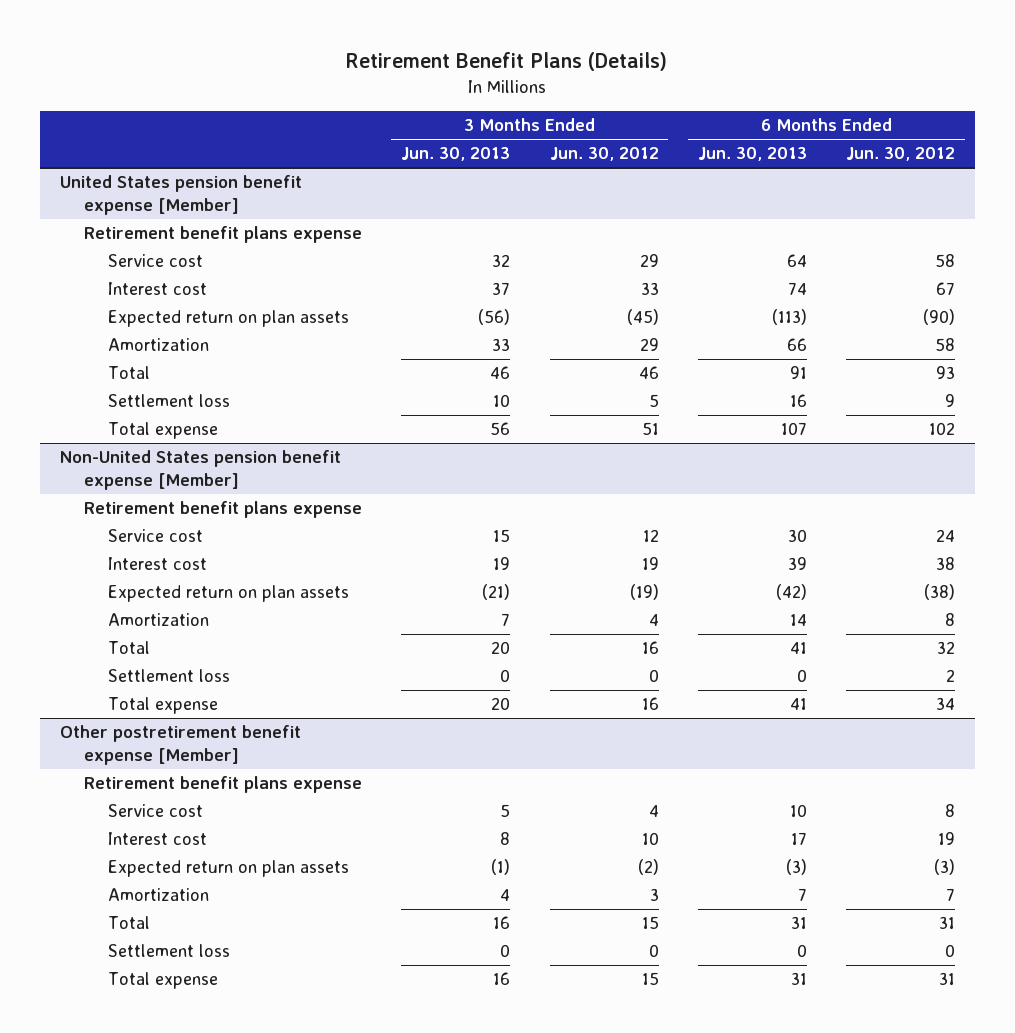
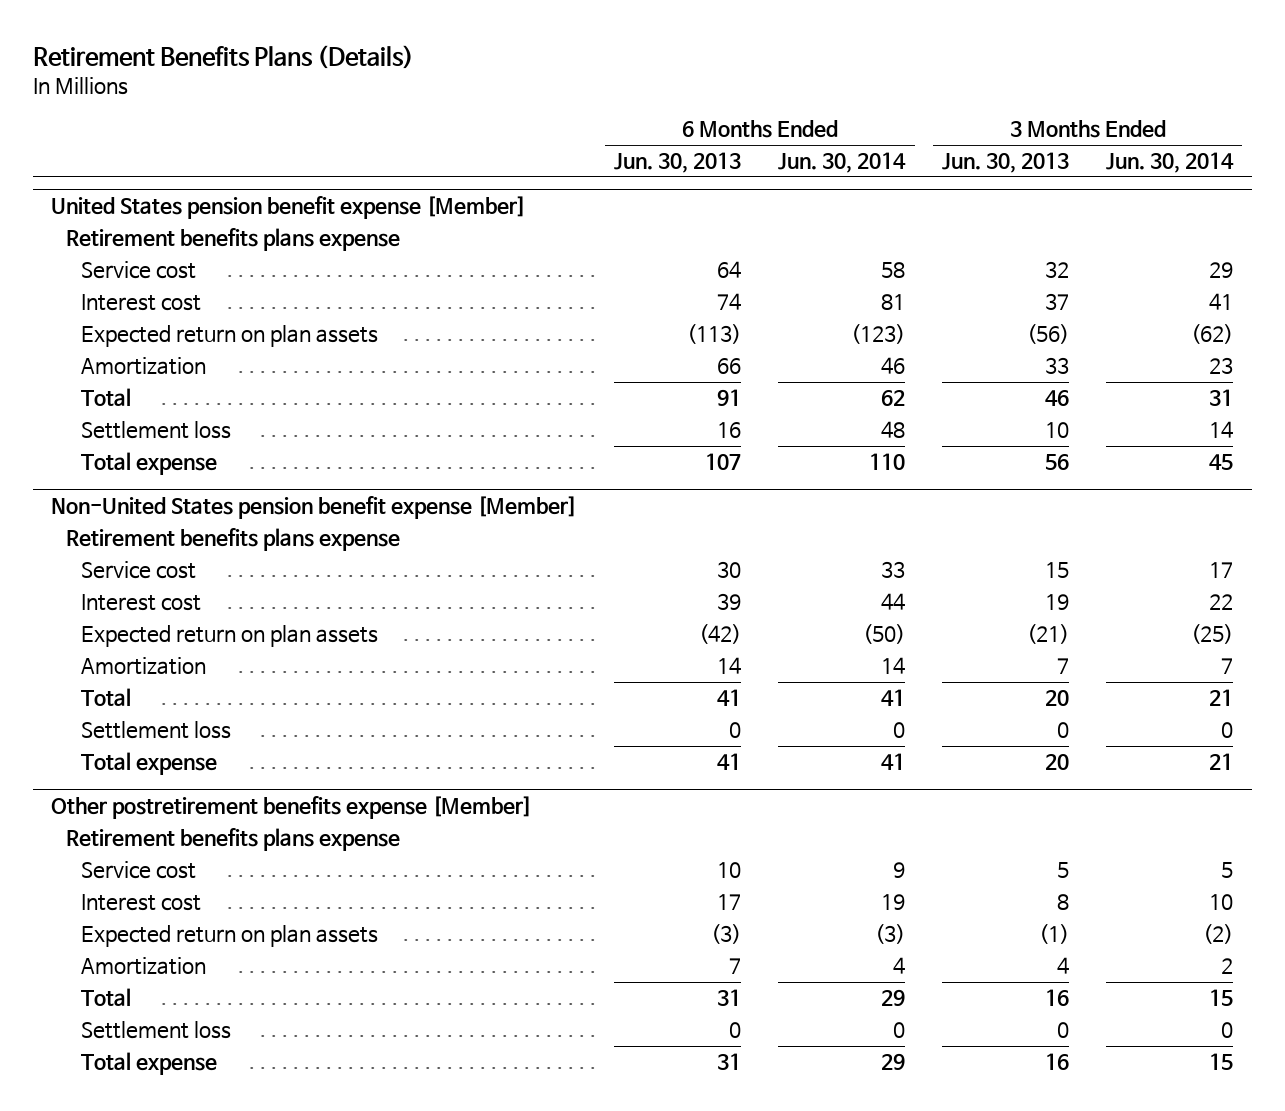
- Retirement Benefit Plans (Details)
+ Retirement Benefits Plans (Details)
- | 3 Months Ended Jun. 30, 2013 | 3 Months Ended Jun. 30, 2012 | 6 Months Ended Jun. 30, 2013 | 6 Months Ended Jun. 30, 2012
+ | 6 Months Ended Jun. 30, 2013 | 6 Months Ended Jun. 30, 2014 | 3 Months Ended Jun. 30, 2013 | 3 Months Ended Jun. 30, 2014
@ United States pension benefit expense [Member]
- Retirement benefit plans expense
+ Retirement benefits plans expense
@ Non-United States pension benefit expense [Member]
- Retirement benefit plans expense
+ Retirement benefits plans expense
- Other postretirement benefit expense [Member]
- Retirement benefit plans expense
+ Other postretirement benefits expense [Member]
+ Retirement benefits plans expense

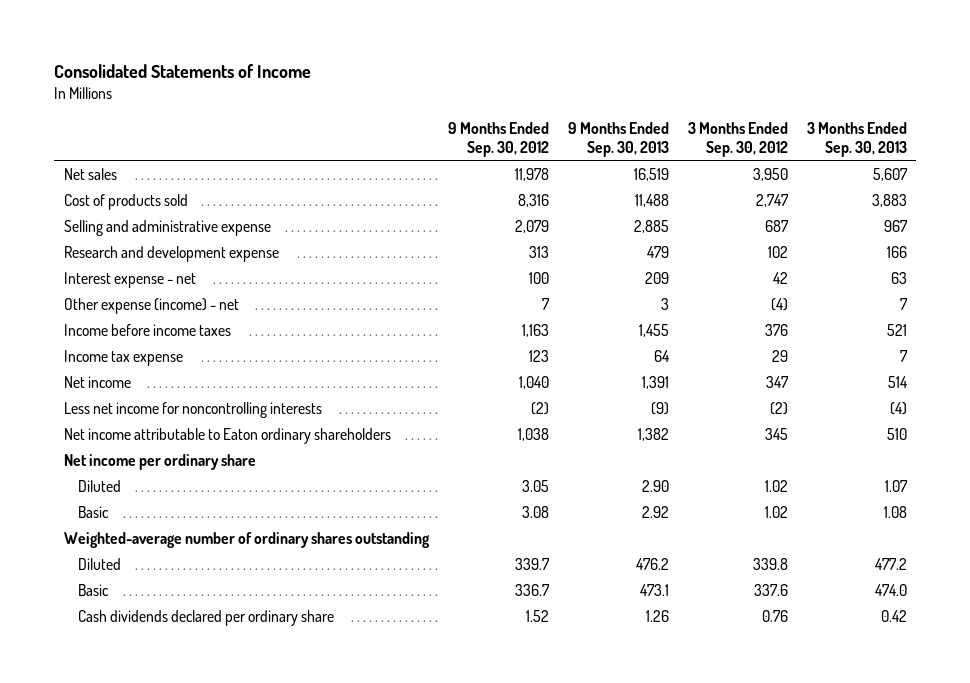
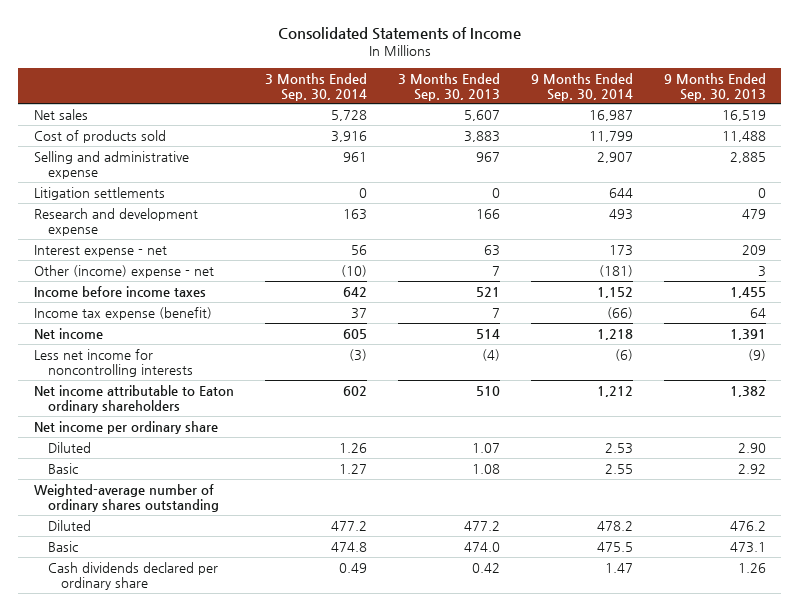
- | 9 Months Ended Sep. 30, 2012 | 9 Months Ended Sep. 30, 2013 | 3 Months Ended Sep. 30, 2012 | 3 Months Ended Sep. 30, 2013
+ | 3 Months Ended Sep. 30, 2014 | 3 Months Ended Sep. 30, 2013 | 9 Months Ended Sep. 30, 2014 | 9 Months Ended Sep. 30, 2013
+ Litigation settlements | 0 | 0 | 644 | 0
- Other expense (income) - net | 7 | 3 | (4) | 7
+ Other (income) expense - net | (10) | 7 | (181) | 3
- Income tax expense | 123 | 64 | 29 | 7
+ Income tax expense (benefit) | 37 | 7 | (66) | 64

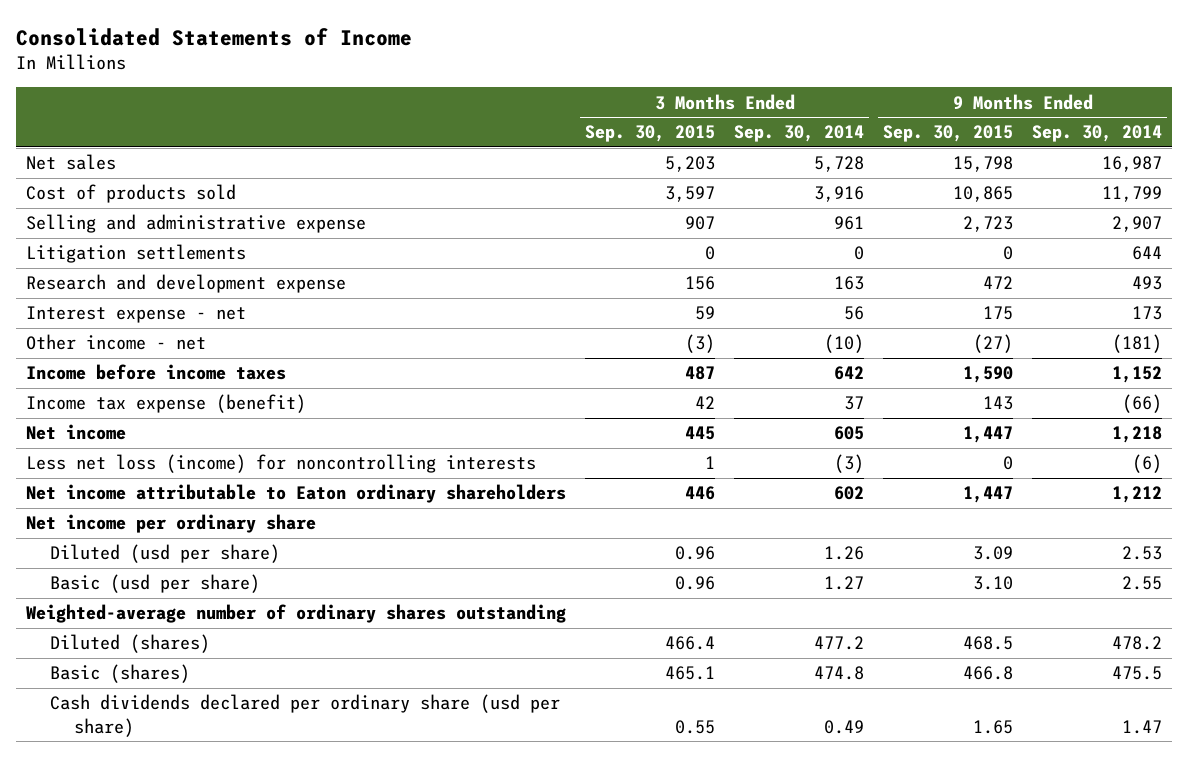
- | 3 Months Ended Sep. 30, 2014 | 3 Months Ended Sep. 30, 2013 | 9 Months Ended Sep. 30, 2014 | 9 Months Ended Sep. 30, 2013
+ | 3 Months Ended Sep. 30, 2015 | 3 Months Ended Sep. 30, 2014 | 9 Months Ended Sep. 30, 2015 | 9 Months Ended Sep. 30, 2014
- Other (income) expense - net | (10) | 7 | (181) | 3
+ Other income - net | (3) | (10) | (27) | (181)
- Less net income for noncontrolling interests | (3) | (4) | (6) | (9)
+ Less net loss (income) for noncontrolling interests | 1 | (3) | 0 | (6)
- Diluted | 1.26 | 1.07 | 2.53 | 2.90
- Basic | 1.27 | 1.08 | 2.55 | 2.92
+ Diluted (usd per share) | 0.96 | 1.26 | 3.09 | 2.53
+ Basic (usd per share) | 0.96 | 1.27 | 3.10 | 2.55
- Diluted | 477.2 | 477.2 | 478.2 | 476.2
- Basic | 474.8 | 474.0 | 475.5 | 473.1
- Cash dividends declared per ordinary share | 0.49 | 0.42 | 1.47 | 1.26
+ Diluted (shares) | 466.4 | 477.2 | 468.5 | 478.2
+ Basic (shares) | 465.1 | 474.8 | 466.8 | 475.5
+ Cash dividends declared per ordinary share (usd per share) | 0.55 | 0.49 | 1.65 | 1.47

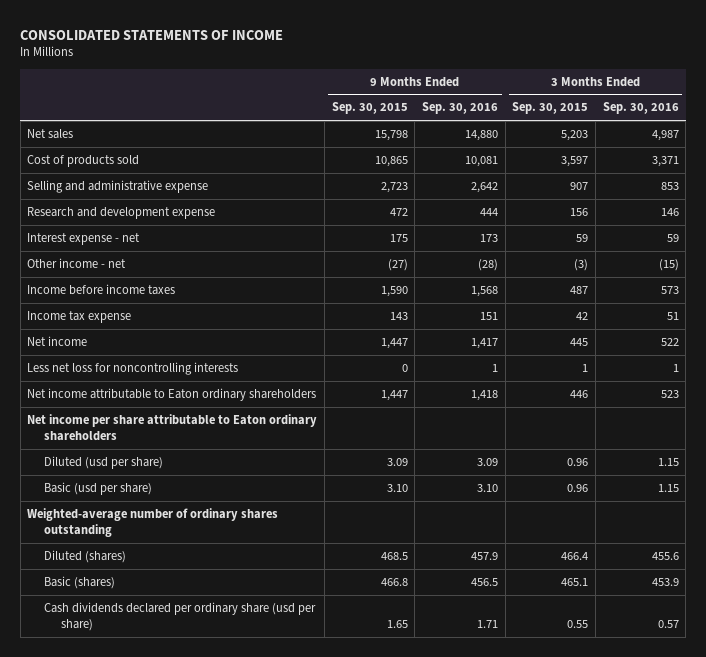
- Consolidated Statements of Income
+ CONSOLIDATED STATEMENTS OF INCOME
- | 3 Months Ended Sep. 30, 2015 | 3 Months Ended Sep. 30, 2014 | 9 Months Ended Sep. 30, 2015 | 9 Months Ended Sep. 30, 2014
+ | 9 Months Ended Sep. 30, 2015 | 9 Months Ended Sep. 30, 2016 | 3 Months Ended Sep. 30, 2015 | 3 Months Ended Sep. 30, 2016
- Litigation settlements | 0 | 0 | 0 | 644
- Income tax expense (benefit) | 42 | 37 | 143 | (66)
+ Income tax expense | 143 | 151 | 42 | 51
- Less net loss (income) for noncontrolling interests | 1 | (3) | 0 | (6)
+ Less net loss for noncontrolling interests | 0 | 1 | 1 | 1
- Net income per ordinary share
+ Net income per share attributable to Eaton ordinary shareholders

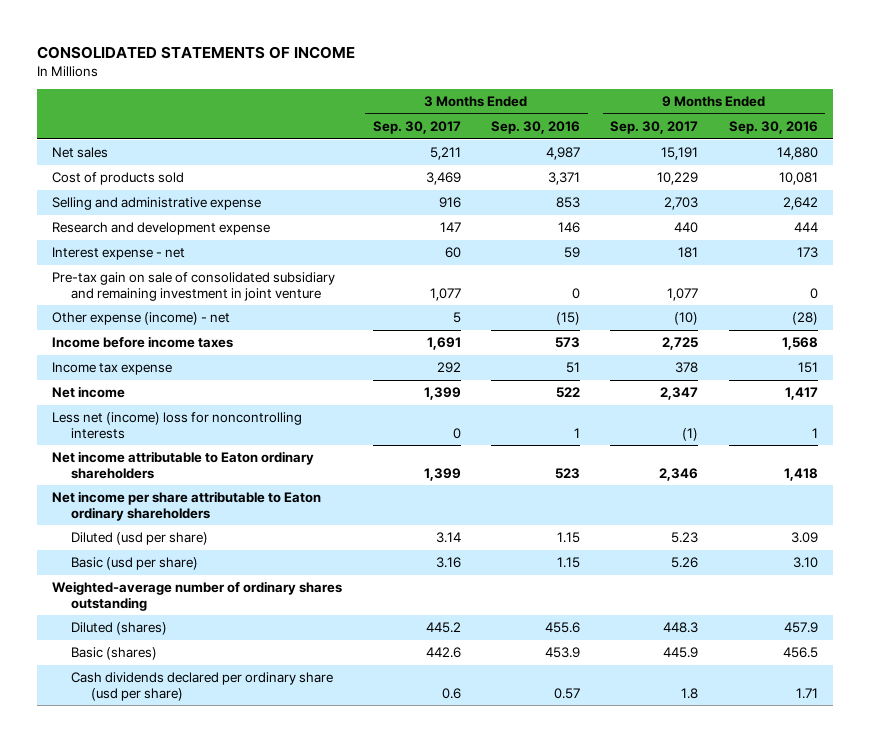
- | 9 Months Ended Sep. 30, 2015 | 9 Months Ended Sep. 30, 2016 | 3 Months Ended Sep. 30, 2015 | 3 Months Ended Sep. 30, 2016
+ | 3 Months Ended Sep. 30, 2017 | 3 Months Ended Sep. 30, 2016 | 9 Months Ended Sep. 30, 2017 | 9 Months Ended Sep. 30, 2016
- Other income - net | (27) | (28) | (3) | (15)
+ Pre-tax gain on sale of consolidated subsidiary and remaining investment in joint venture | 1,077 | 0 | 1,077 | 0
+ Other expense (income) - net | 5 | (15) | (10) | (28)
- Less net loss for noncontrolling interests | 0 | 1 | 1 | 1
+ Less net (income) loss for noncontrolling interests | 0 | 1 | (1) | 1

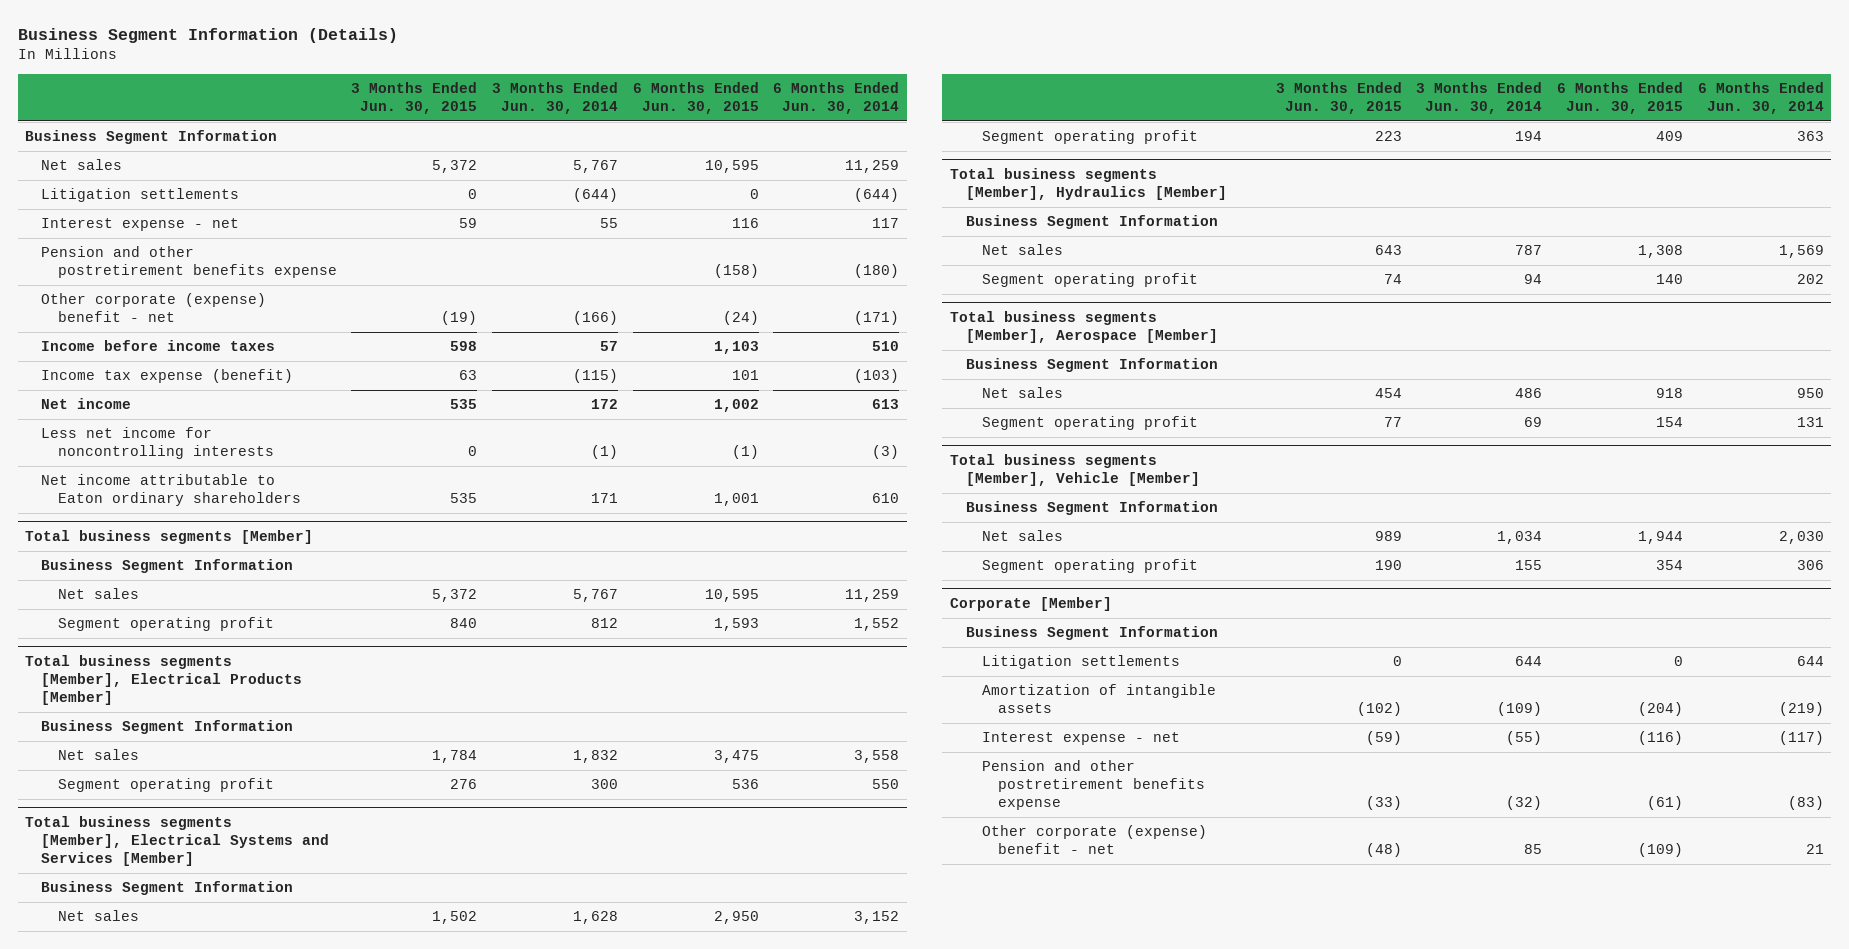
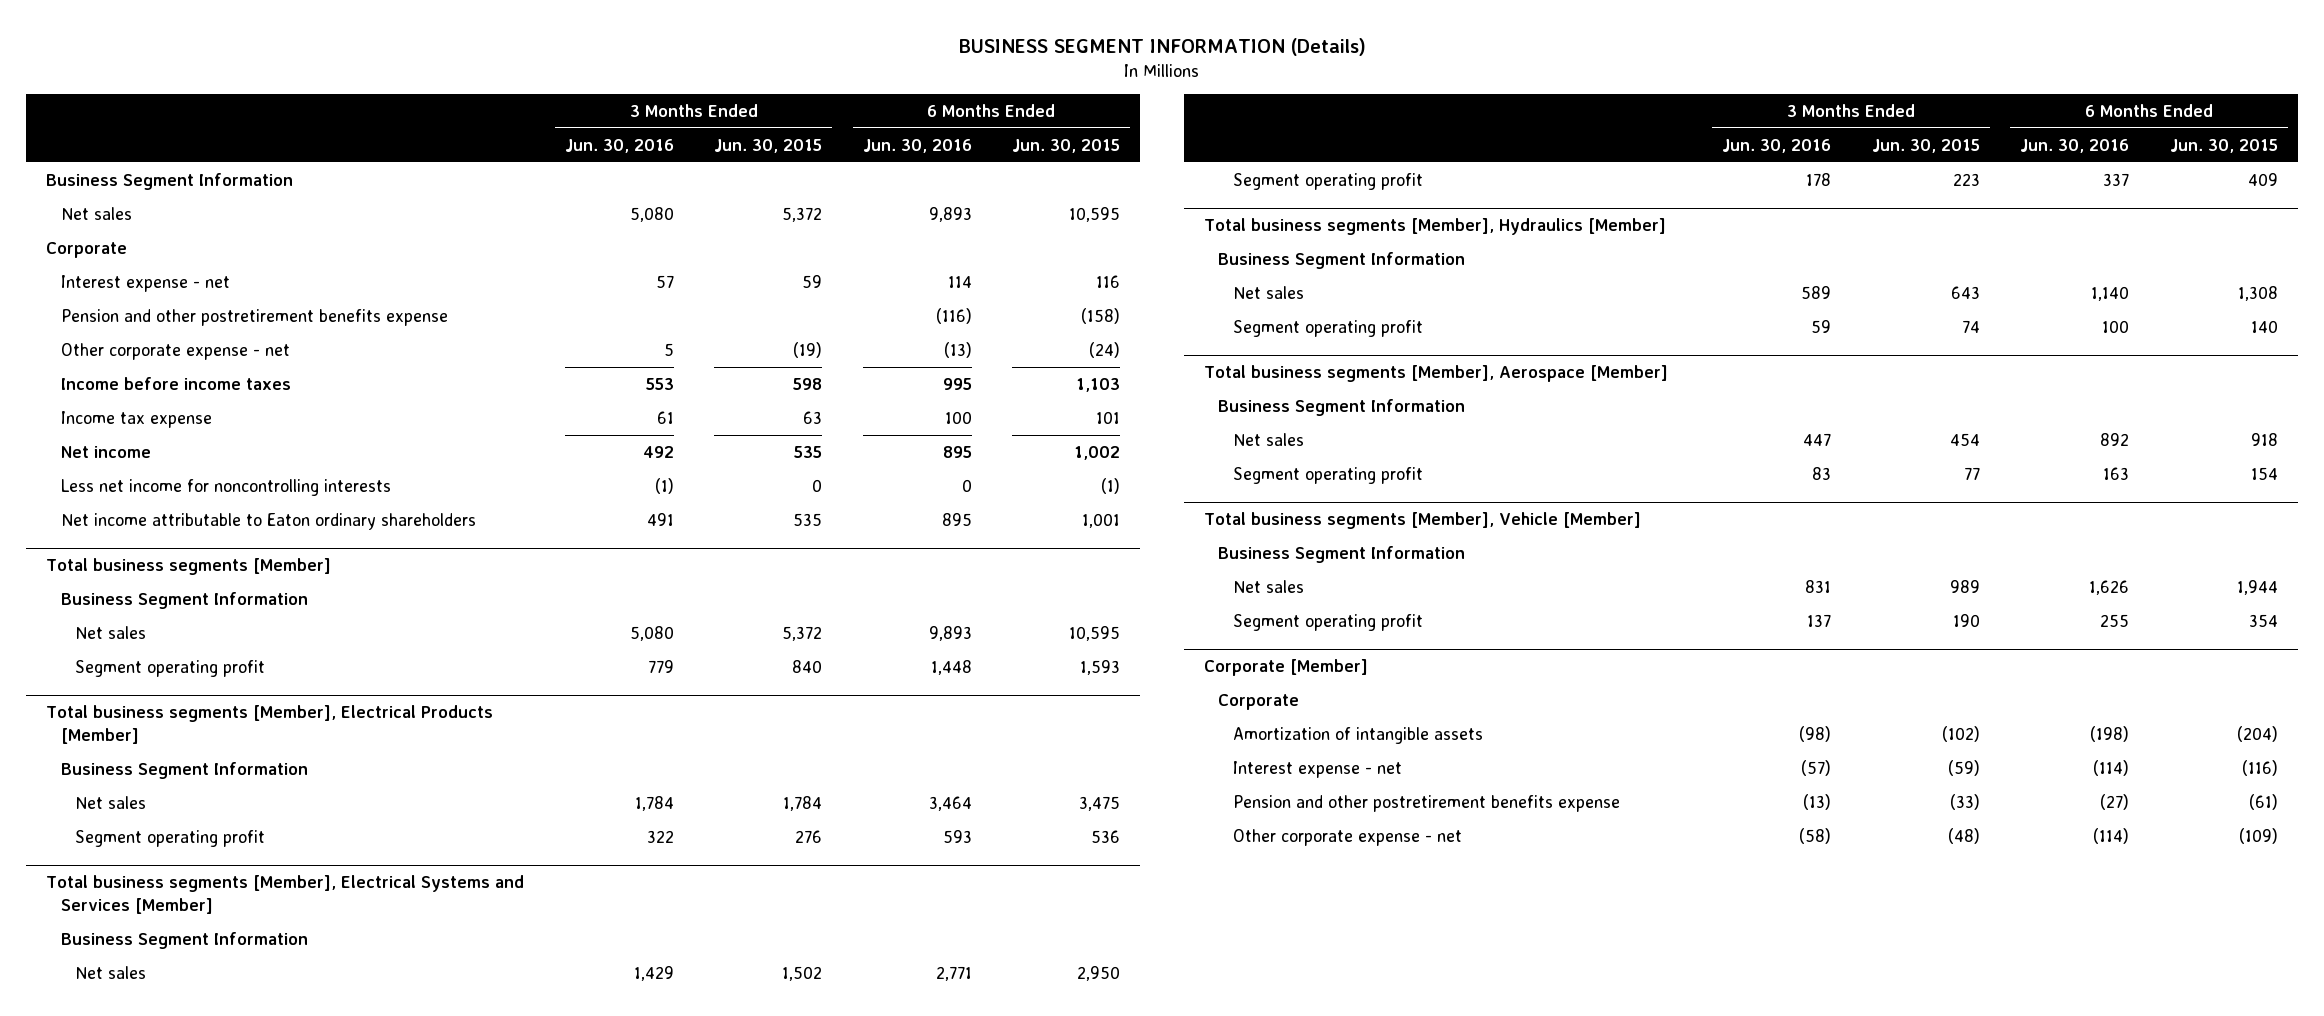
- Business Segment Information (Details)
+ BUSINESS SEGMENT INFORMATION (Details)
- | 3 Months Ended Jun. 30, 2015 | 3 Months Ended Jun. 30, 2014 | 6 Months Ended Jun. 30, 2015 | 6 Months Ended Jun. 30, 2014
+ | 3 Months Ended Jun. 30, 2016 | 3 Months Ended Jun. 30, 2015 | 6 Months Ended Jun. 30, 2016 | 6 Months Ended Jun. 30, 2015
- Litigation settlements | 0 | (644) | 0 | (644)
+ Corporate
- Other corporate (expense) benefit - net | (19) | (166) | (24) | (171)
+ Other corporate expense - net | 5 | (19) | (13) | (24)
- Income tax expense (benefit) | 63 | (115) | 101 | (103)
+ Income tax expense | 61 | 63 | 100 | 101
@ Corporate [Member]
- Business Segment Information
- Litigation settlements | 0 | 644 | 0 | 644
+ Corporate
- Other corporate (expense) benefit - net | (48) | 85 | (109) | 21
+ Other corporate expense - net | (58) | (48) | (114) | (109)

